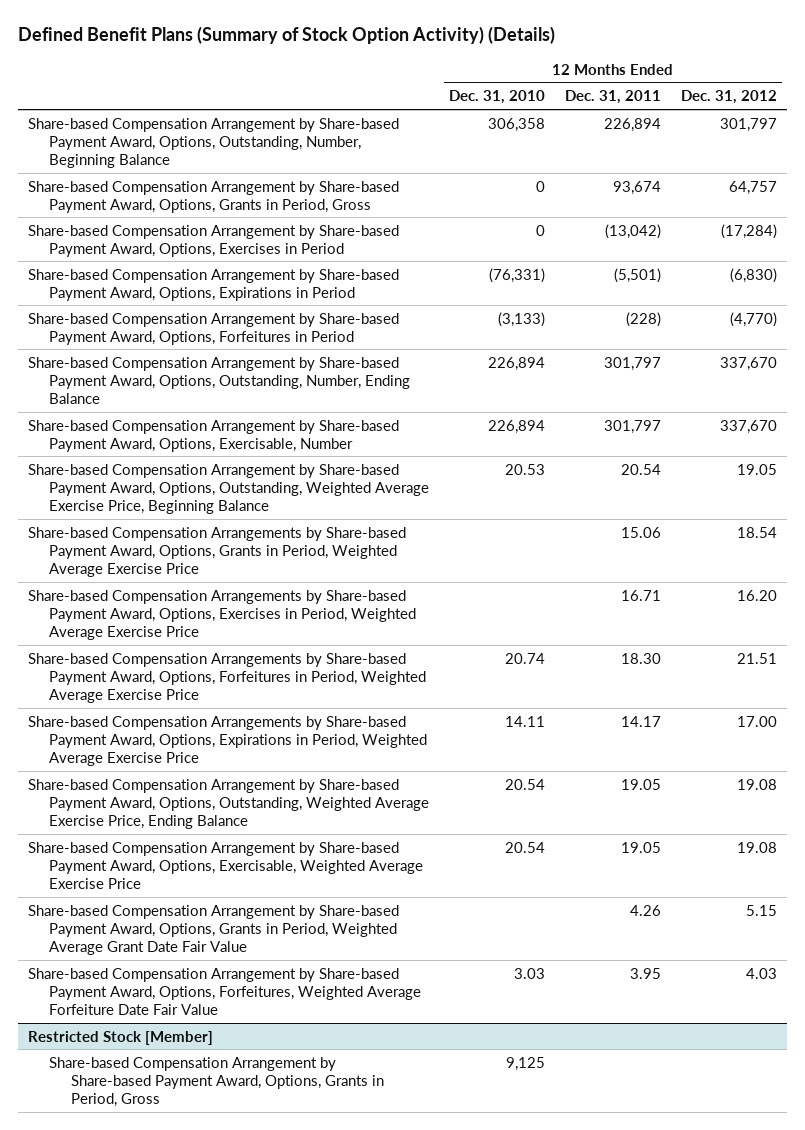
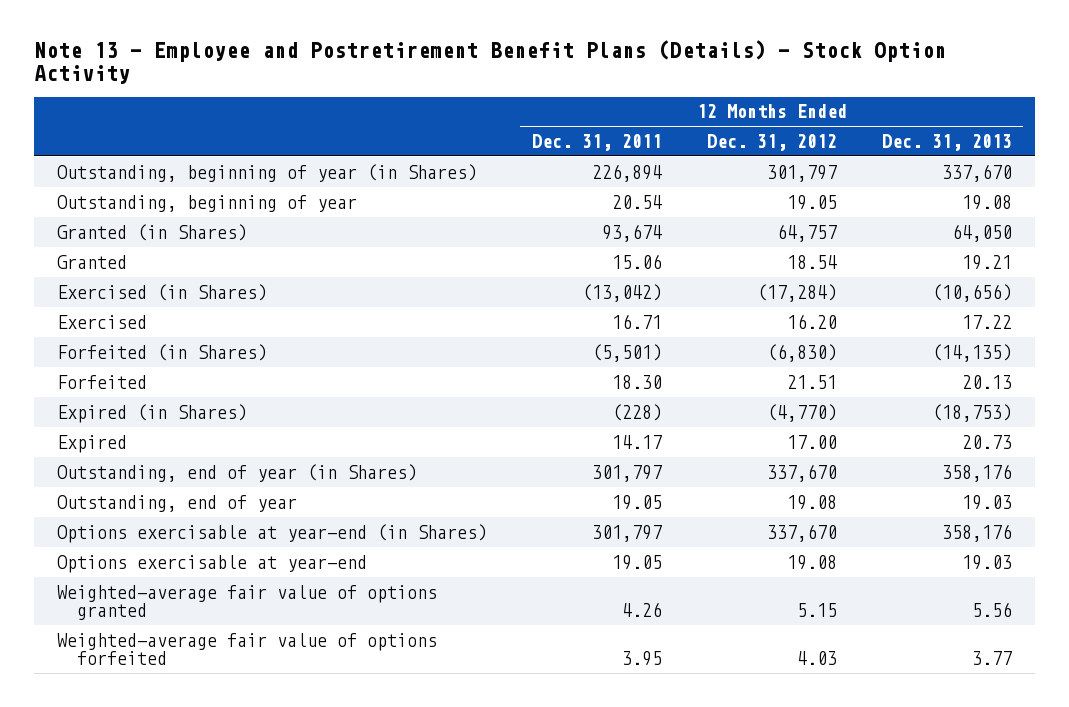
- Defined Benefit Plans (Summary of Stock Option Activity) (Details)
+ Note 13 - Employee and Postretirement Benefit Plans (Details) - Stock Option Activity
- | 12 Months Ended Dec. 31, 2010 | 12 Months Ended Dec. 31, 2011 | 12 Months Ended Dec. 31, 2012
+ | 12 Months Ended Dec. 31, 2011 | 12 Months Ended Dec. 31, 2012 | 12 Months Ended Dec. 31, 2013
- Share-based Compensation Arrangement by Share-based Payment Award, Options, Outstanding, Number, Beginning Balance | 306,358 | 226,894 | 301,797
- Share-based Compensation Arrangement by Share-based Payment Award, Options, Grants in Period, Gross | 0 | 93,674 | 64,757
- Share-based Compensation Arrangement by Share-based Payment Award, Options, Exercises in Period | 0 | (13,042) | (17,284)
- Share-based Compensation Arrangement by Share-based Payment Award, Options, Expirations in Period | (76,331) | (5,501) | (6,830)
- Share-based Compensation Arrangement by Share-based Payment Award, Options, Forfeitures in Period | (3,133) | (228) | (4,770)
- Share-based Compensation Arrangement by Share-based Payment Award, Options, Outstanding, Number, Ending Balance | 226,894 | 301,797 | 337,670
- Share-based Compensation Arrangement by Share-based Payment Award, Options, Exercisable, Number | 226,894 | 301,797 | 337,670
- Share-based Compensation Arrangement by Share-based Payment Award, Options, Outstanding, Weighted Average Exercise Price, Beginning Balance | 20.53 | 20.54 | 19.05
- Share-based Compensation Arrangements by Share-based Payment Award, Options, Grants in Period, Weighted Average Exercise Price | | 15.06 | 18.54
- Share-based Compensation Arrangements by Share-based Payment Award, Options, Exercises in Period, Weighted Average Exercise Price | | 16.71 | 16.20
- Share-based Compensation Arrangements by Share-based Payment Award, Options, Forfeitures in Period, Weighted Average Exercise Price | 20.74 | 18.30 | 21.51
- Share-based Compensation Arrangements by Share-based Payment Award, Options, Expirations in Period, Weighted Average Exercise Price | 14.11 | 14.17 | 17.00
- Share-based Compensation Arrangement by Share-based Payment Award, Options, Outstanding, Weighted Average Exercise Price, Ending Balance | 20.54 | 19.05 | 19.08
- Share-based Compensation Arrangement by Share-based Payment Award, Options, Exercisable, Weighted Average Exercise Price | 20.54 | 19.05 | 19.08
- Share-based Compensation Arrangement by Share-based Payment Award, Options, Grants in Period, Weighted Average Grant Date Fair Value | | 4.26 | 5.15
- Share-based Compensation Arrangement by Share-based Payment Award, Options, Forfeitures, Weighted Average Forfeiture Date Fair Value | 3.03 | 3.95 | 4.03
- Restricted Stock [Member]
- Share-based Compensation Arrangement by Share-based Payment Award, Options, Grants in Period, Gross | 9,125 | |
+ Outstanding, beginning of year (in Shares) | 226,894 | 301,797 | 337,670
+ Outstanding, beginning of year | 20.54 | 19.05 | 19.08
+ Granted (in Shares) | 93,674 | 64,757 | 64,050
+ Granted | 15.06 | 18.54 | 19.21
+ Exercised (in Shares) | (13,042) | (17,284) | (10,656)
+ Exercised | 16.71 | 16.20 | 17.22
+ Forfeited (in Shares) | (5,501) | (6,830) | (14,135)
+ Forfeited | 18.30 | 21.51 | 20.13
+ Expired (in Shares) | (228) | (4,770) | (18,753)
+ Expired | 14.17 | 17.00 | 20.73
+ Outstanding, end of year (in Shares) | 301,797 | 337,670 | 358,176
+ Outstanding, end of year | 19.05 | 19.08 | 19.03
+ Options exercisable at year-end (in Shares) | 301,797 | 337,670 | 358,176
+ Options exercisable at year-end | 19.05 | 19.08 | 19.03
+ Weighted-average fair value of options granted | 4.26 | 5.15 | 5.56
+ Weighted-average fair value of options forfeited | 3.95 | 4.03 | 3.77

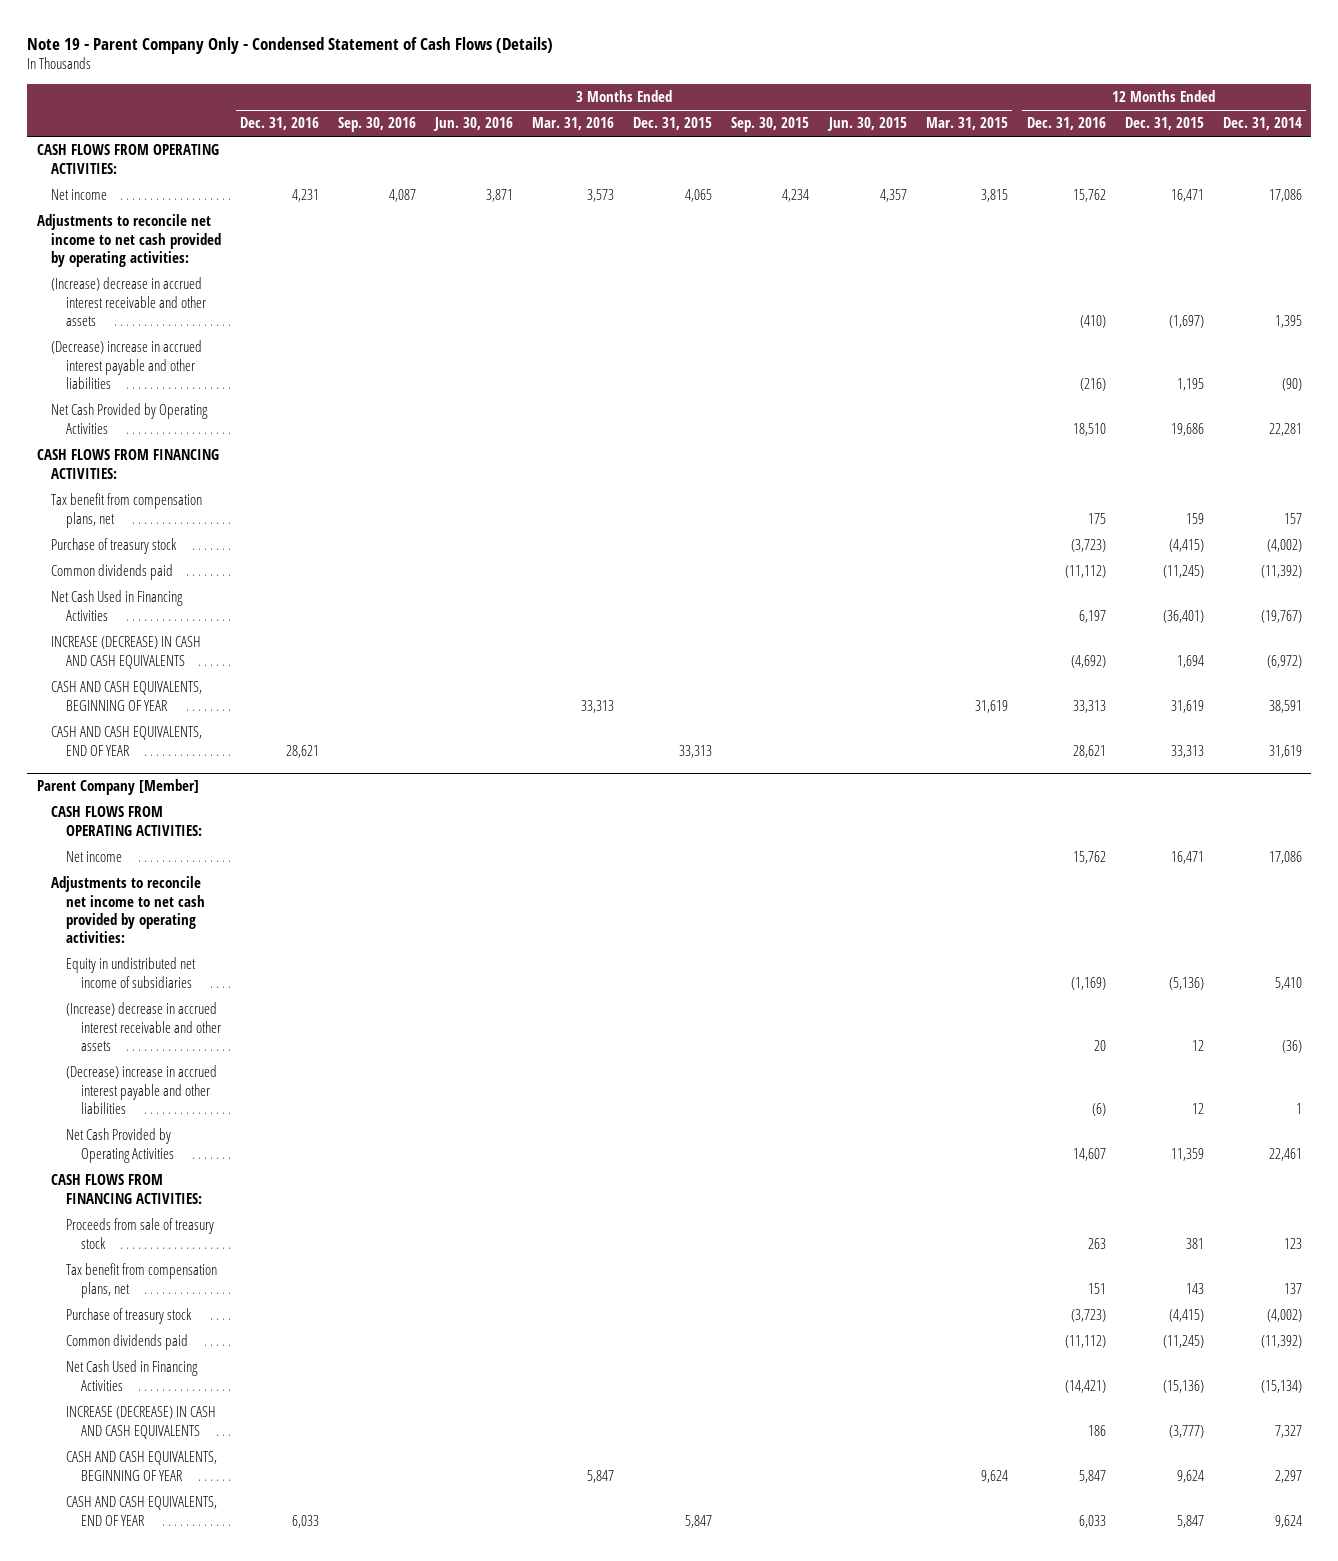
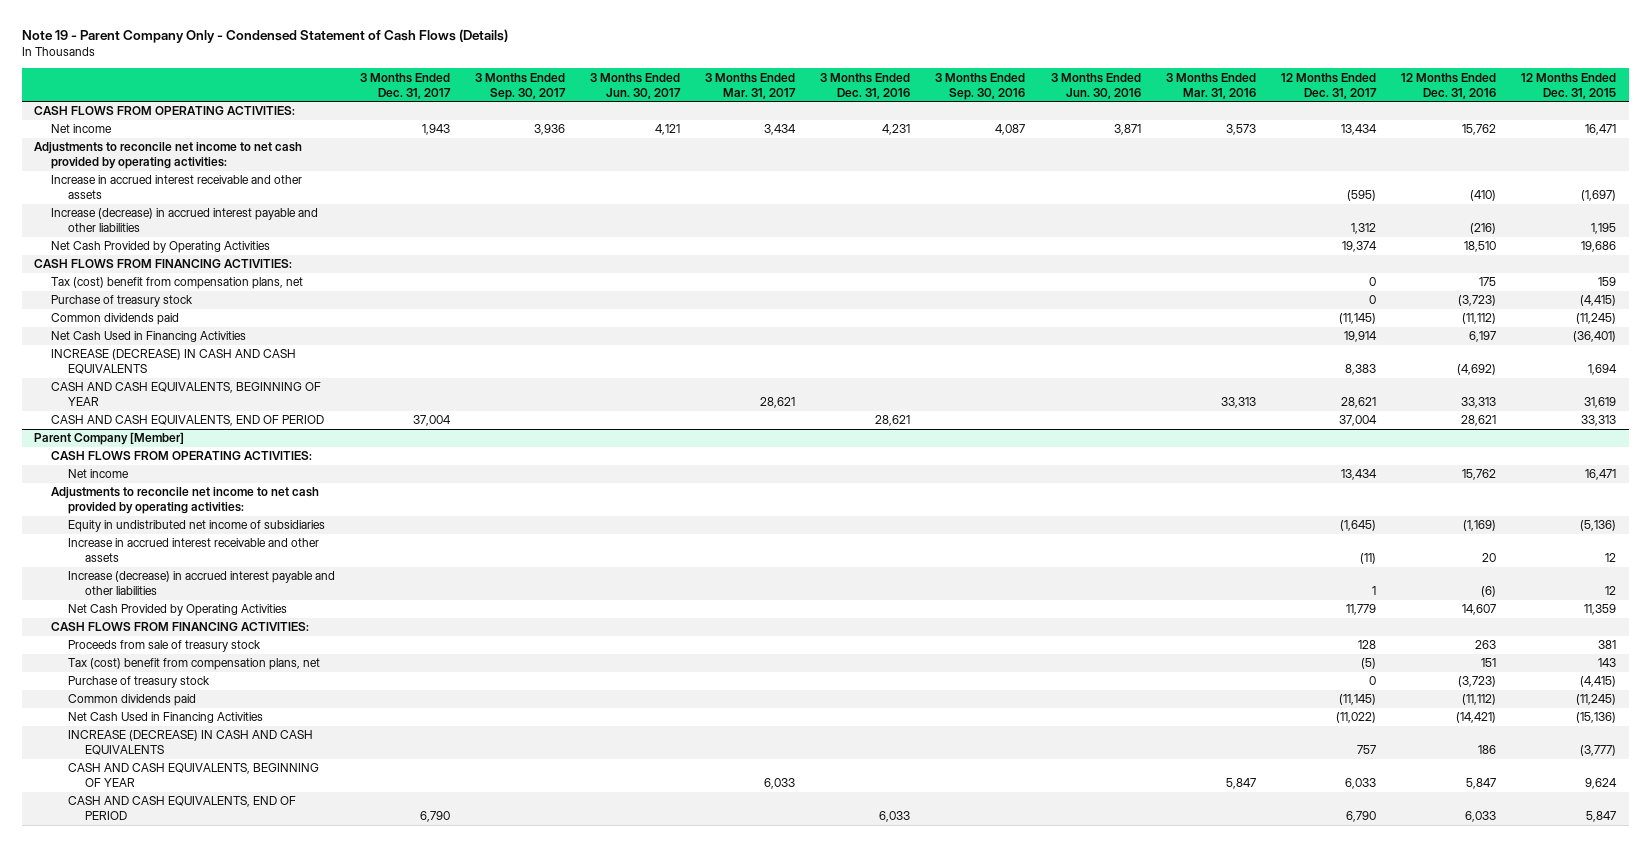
- | 3 Months Ended Dec. 31, 2016 | 3 Months Ended Sep. 30, 2016 | 3 Months Ended Jun. 30, 2016 | 3 Months Ended Mar. 31, 2016 | 3 Months Ended Dec. 31, 2015 | 3 Months Ended Sep. 30, 2015 | 3 Months Ended Jun. 30, 2015 | 3 Months Ended Mar. 31, 2015 | 12 Months Ended Dec. 31, 2016 | 12 Months Ended Dec. 31, 2015 | 12 Months Ended Dec. 31, 2014
+ | 3 Months Ended Dec. 31, 2017 | 3 Months Ended Sep. 30, 2017 | 3 Months Ended Jun. 30, 2017 | 3 Months Ended Mar. 31, 2017 | 3 Months Ended Dec. 31, 2016 | 3 Months Ended Sep. 30, 2016 | 3 Months Ended Jun. 30, 2016 | 3 Months Ended Mar. 31, 2016 | 12 Months Ended Dec. 31, 2017 | 12 Months Ended Dec. 31, 2016 | 12 Months Ended Dec. 31, 2015
- (Increase) decrease in accrued interest receivable and other assets | | | | | | | | | (410) | (1,697) | 1,395
- (Decrease) increase in accrued interest payable and other liabilities | | | | | | | | | (216) | 1,195 | (90)
+ Increase in accrued interest receivable and other assets | | | | | | | | | (595) | (410) | (1,697)
+ Increase (decrease) in accrued interest payable and other liabilities | | | | | | | | | 1,312 | (216) | 1,195
- Tax benefit from compensation plans, net | | | | | | | | | 175 | 159 | 157
+ Tax (cost) benefit from compensation plans, net | | | | | | | | | 0 | 175 | 159
- CASH AND CASH EQUIVALENTS, END OF YEAR | 28,621 | | | | 33,313 | | | | 28,621 | 33,313 | 31,619
+ CASH AND CASH EQUIVALENTS, END OF PERIOD | 37,004 | | | | 28,621 | | | | 37,004 | 28,621 | 33,313
@ Parent Company [Member]
- (Increase) decrease in accrued interest receivable and other assets | | | | | | | | | 20 | 12 | (36)
- (Decrease) increase in accrued interest payable and other liabilities | | | | | | | | | (6) | 12 | 1
+ Increase in accrued interest receivable and other assets | | | | | | | | | (11) | 20 | 12
+ Increase (decrease) in accrued interest payable and other liabilities | | | | | | | | | 1 | (6) | 12
- Tax benefit from compensation plans, net | | | | | | | | | 151 | 143 | 137
+ Tax (cost) benefit from compensation plans, net | | | | | | | | | (5) | 151 | 143
- CASH AND CASH EQUIVALENTS, END OF YEAR | 6,033 | | | | 5,847 | | | | 6,033 | 5,847 | 9,624
+ CASH AND CASH EQUIVALENTS, END OF PERIOD | 6,790 | | | | 6,033 | | | | 6,790 | 6,033 | 5,847

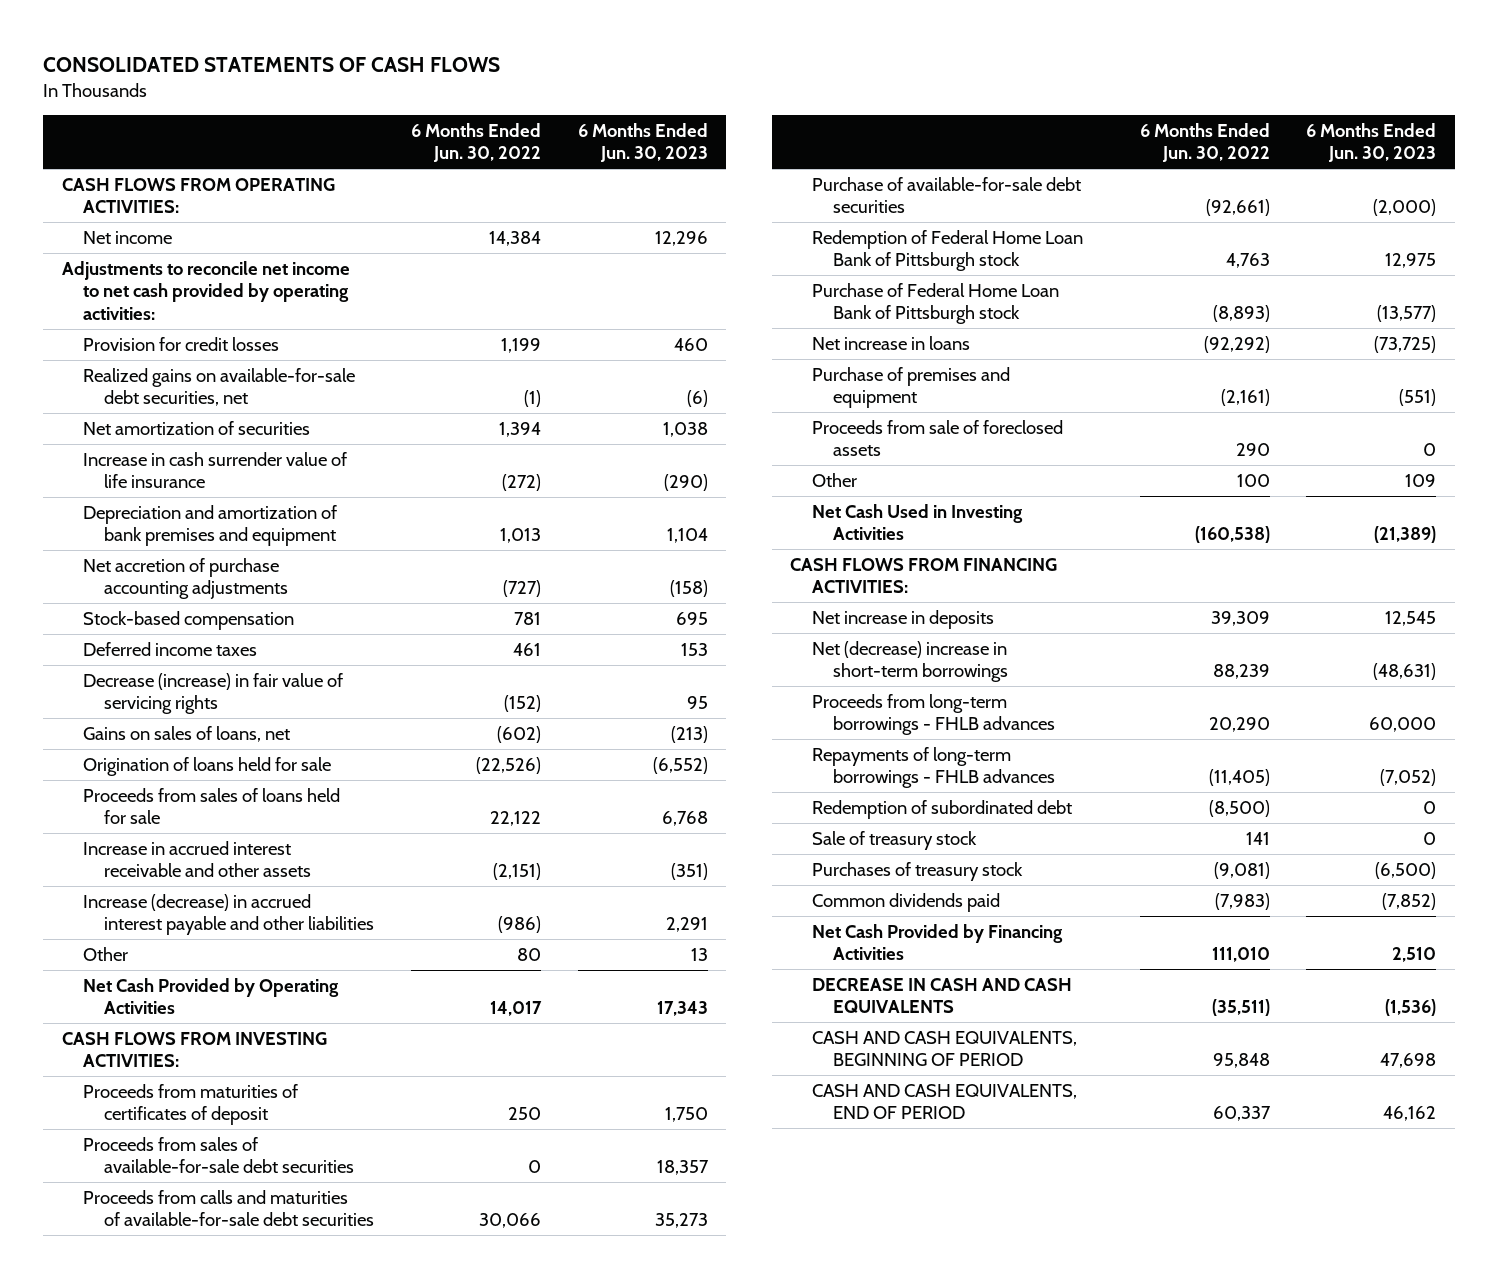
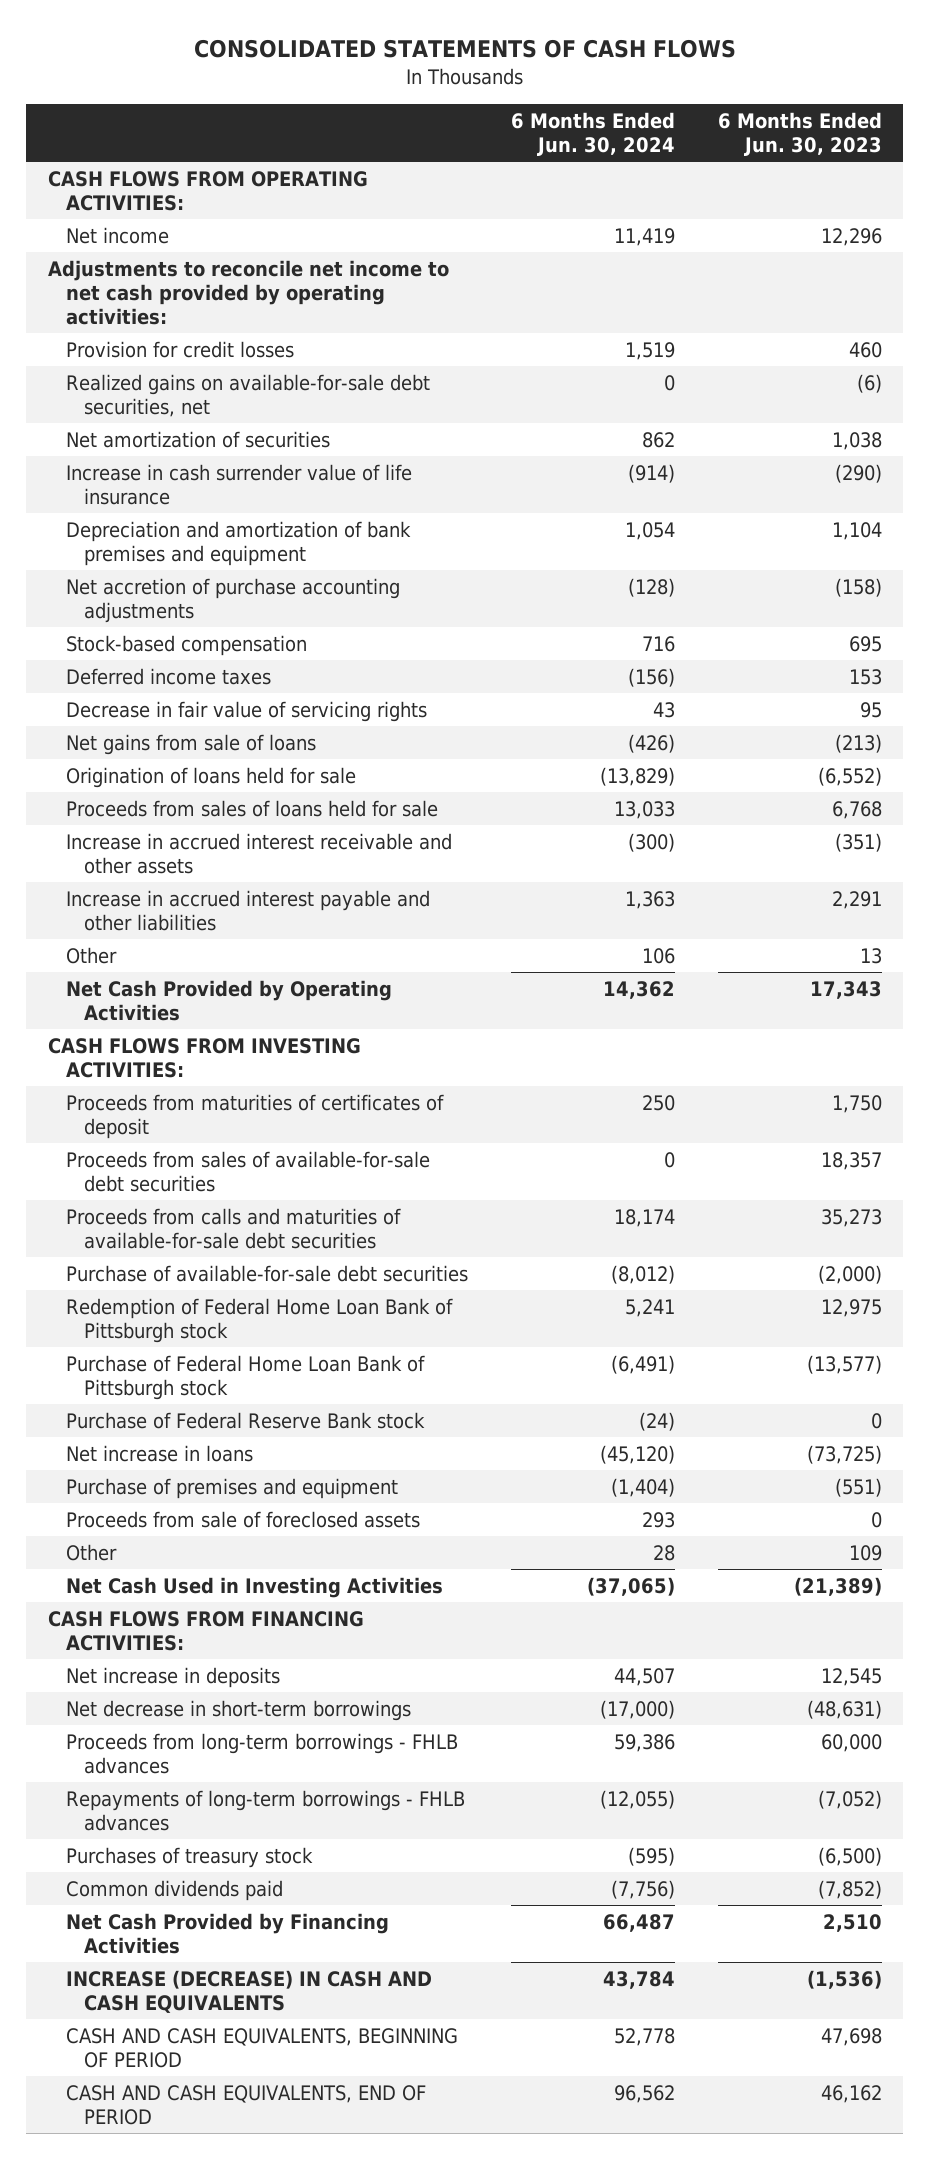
- | 6 Months Ended Jun. 30, 2022 | 6 Months Ended Jun. 30, 2023
+ | 6 Months Ended Jun. 30, 2024 | 6 Months Ended Jun. 30, 2023
- Decrease (increase) in fair value of servicing rights | (152) | 95
- Gains on sales of loans, net | (602) | (213)
+ Decrease in fair value of servicing rights | 43 | 95
+ Net gains from sale of loans | (426) | (213)
- Increase (decrease) in accrued interest payable and other liabilities | (986) | 2,291
+ Increase in accrued interest payable and other liabilities | 1,363 | 2,291
+ Purchase of Federal Reserve Bank stock | (24) | 0
- Net (decrease) increase in short-term borrowings | 88,239 | (48,631)
+ Net decrease in short-term borrowings | (17,000) | (48,631)
- Redemption of subordinated debt | (8,500) | 0
- Sale of treasury stock | 141 | 0
- DECREASE IN CASH AND CASH EQUIVALENTS | (35,511) | (1,536)
+ INCREASE (DECREASE) IN CASH AND CASH EQUIVALENTS | 43,784 | (1,536)

